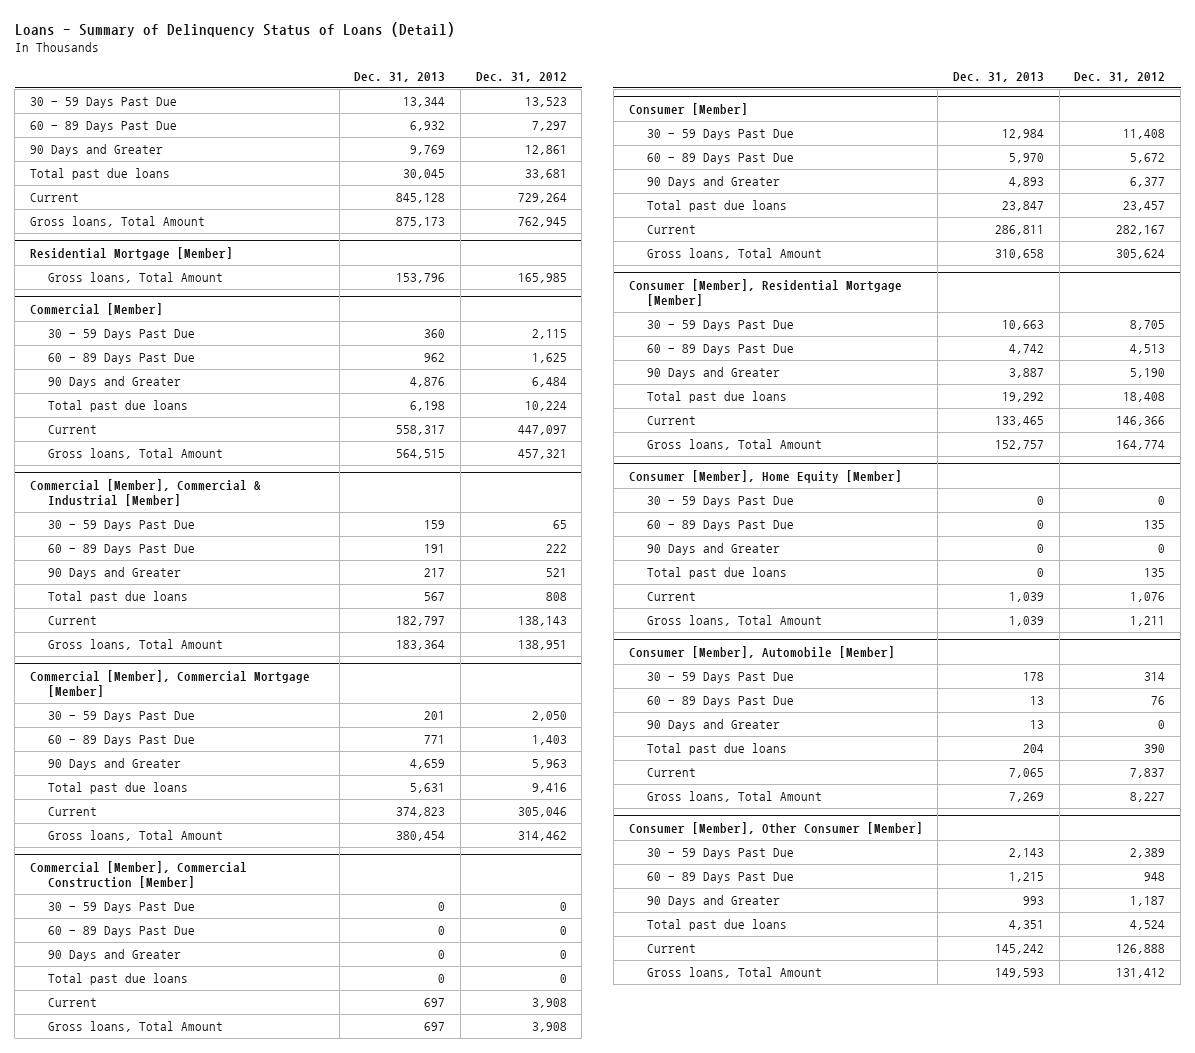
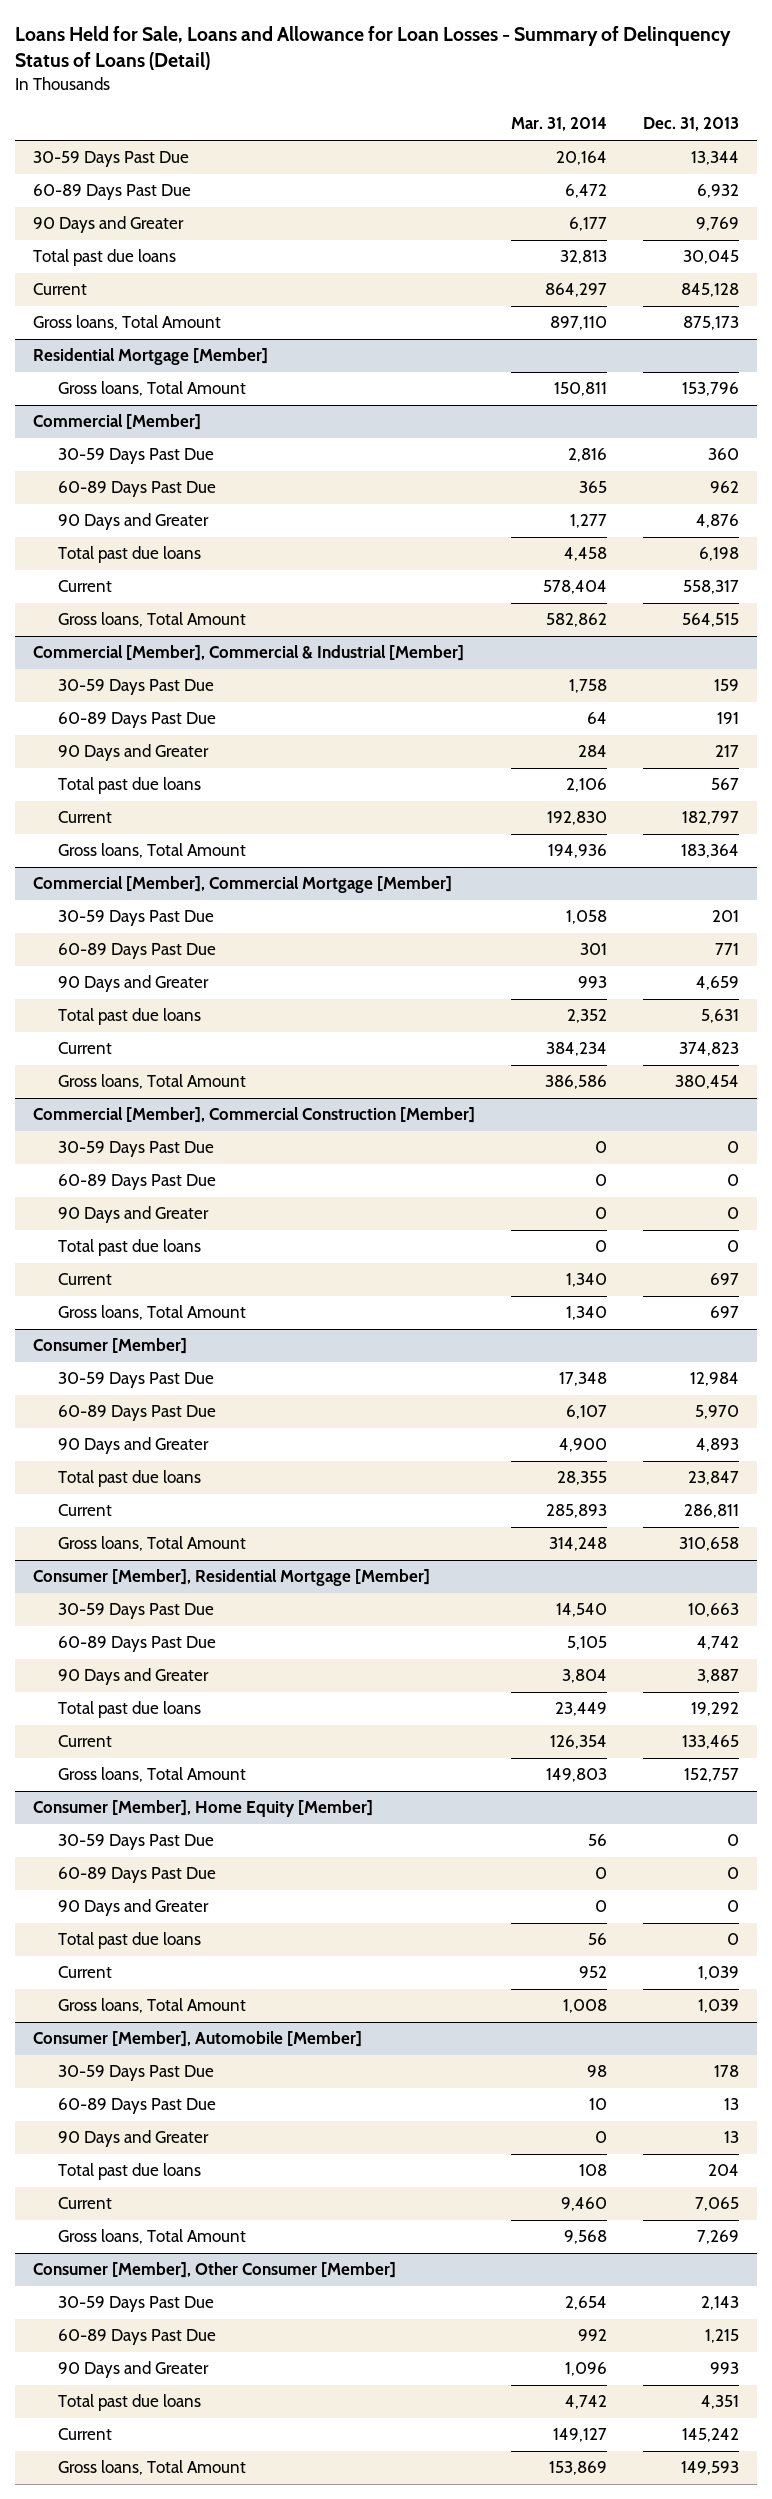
- Loans - Summary of Delinquency Status of Loans (Detail)
+ Loans Held for Sale, Loans and Allowance for Loan Losses - Summary of Delinquency Status of Loans (Detail)
- | Dec. 31, 2013 | Dec. 31, 2012
+ | Mar. 31, 2014 | Dec. 31, 2013
- 30 - 59 Days Past Due | 13,344 | 13,523
- 60 - 89 Days Past Due | 6,932 | 7,297
+ 30-59 Days Past Due | 20,164 | 13,344
+ 60-89 Days Past Due | 6,472 | 6,932
@ Commercial [Member]
- 30 - 59 Days Past Due | 360 | 2,115
- 60 - 89 Days Past Due | 962 | 1,625
+ 30-59 Days Past Due | 2,816 | 360
+ 60-89 Days Past Due | 365 | 962
@ Commercial [Member], Commercial & Industrial [Member]
- 30 - 59 Days Past Due | 159 | 65
- 60 - 89 Days Past Due | 191 | 222
+ 30-59 Days Past Due | 1,758 | 159
+ 60-89 Days Past Due | 64 | 191
@ Commercial [Member], Commercial Mortgage [Member]
- 30 - 59 Days Past Due | 201 | 2,050
- 60 - 89 Days Past Due | 771 | 1,403
+ 30-59 Days Past Due | 1,058 | 201
+ 60-89 Days Past Due | 301 | 771
@ Commercial [Member], Commercial Construction [Member]
- 30 - 59 Days Past Due | 0 | 0
- 60 - 89 Days Past Due | 0 | 0
+ 30-59 Days Past Due | 0 | 0
+ 60-89 Days Past Due | 0 | 0
@ Consumer [Member]
- 30 - 59 Days Past Due | 12,984 | 11,408
- 60 - 89 Days Past Due | 5,970 | 5,672
+ 30-59 Days Past Due | 17,348 | 12,984
+ 60-89 Days Past Due | 6,107 | 5,970
@ Consumer [Member], Residential Mortgage [Member]
- 30 - 59 Days Past Due | 10,663 | 8,705
- 60 - 89 Days Past Due | 4,742 | 4,513
+ 30-59 Days Past Due | 14,540 | 10,663
+ 60-89 Days Past Due | 5,105 | 4,742
@ Consumer [Member], Home Equity [Member]
- 30 - 59 Days Past Due | 0 | 0
- 60 - 89 Days Past Due | 0 | 135
+ 30-59 Days Past Due | 56 | 0
+ 60-89 Days Past Due | 0 | 0
@ Consumer [Member], Automobile [Member]
- 30 - 59 Days Past Due | 178 | 314
- 60 - 89 Days Past Due | 13 | 76
+ 30-59 Days Past Due | 98 | 178
+ 60-89 Days Past Due | 10 | 13
@ Consumer [Member], Other Consumer [Member]
- 30 - 59 Days Past Due | 2,143 | 2,389
- 60 - 89 Days Past Due | 1,215 | 948
+ 30-59 Days Past Due | 2,654 | 2,143
+ 60-89 Days Past Due | 992 | 1,215

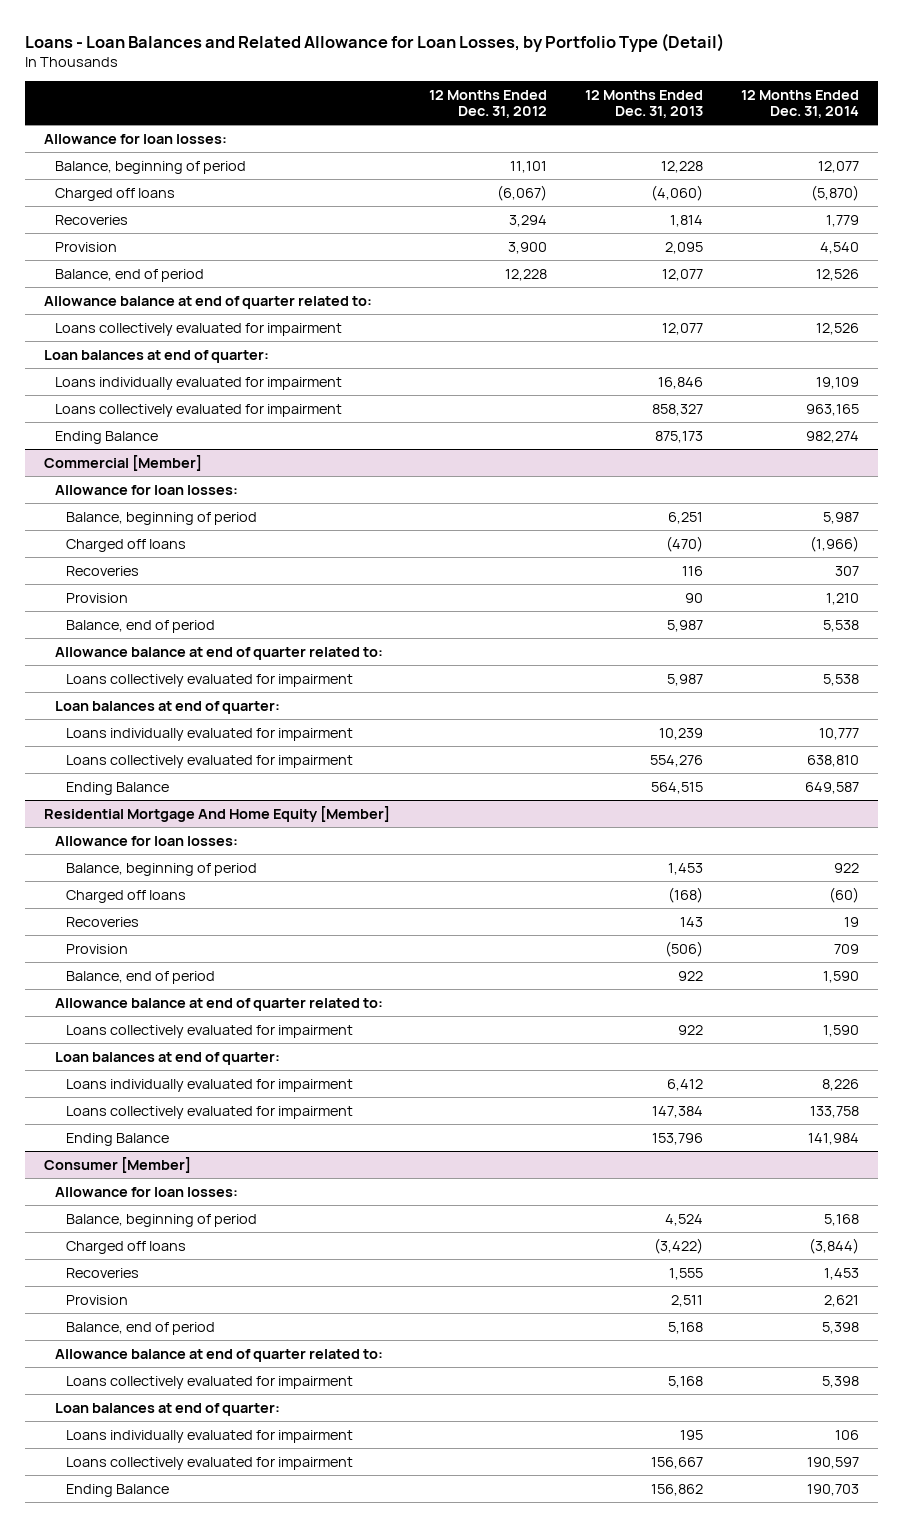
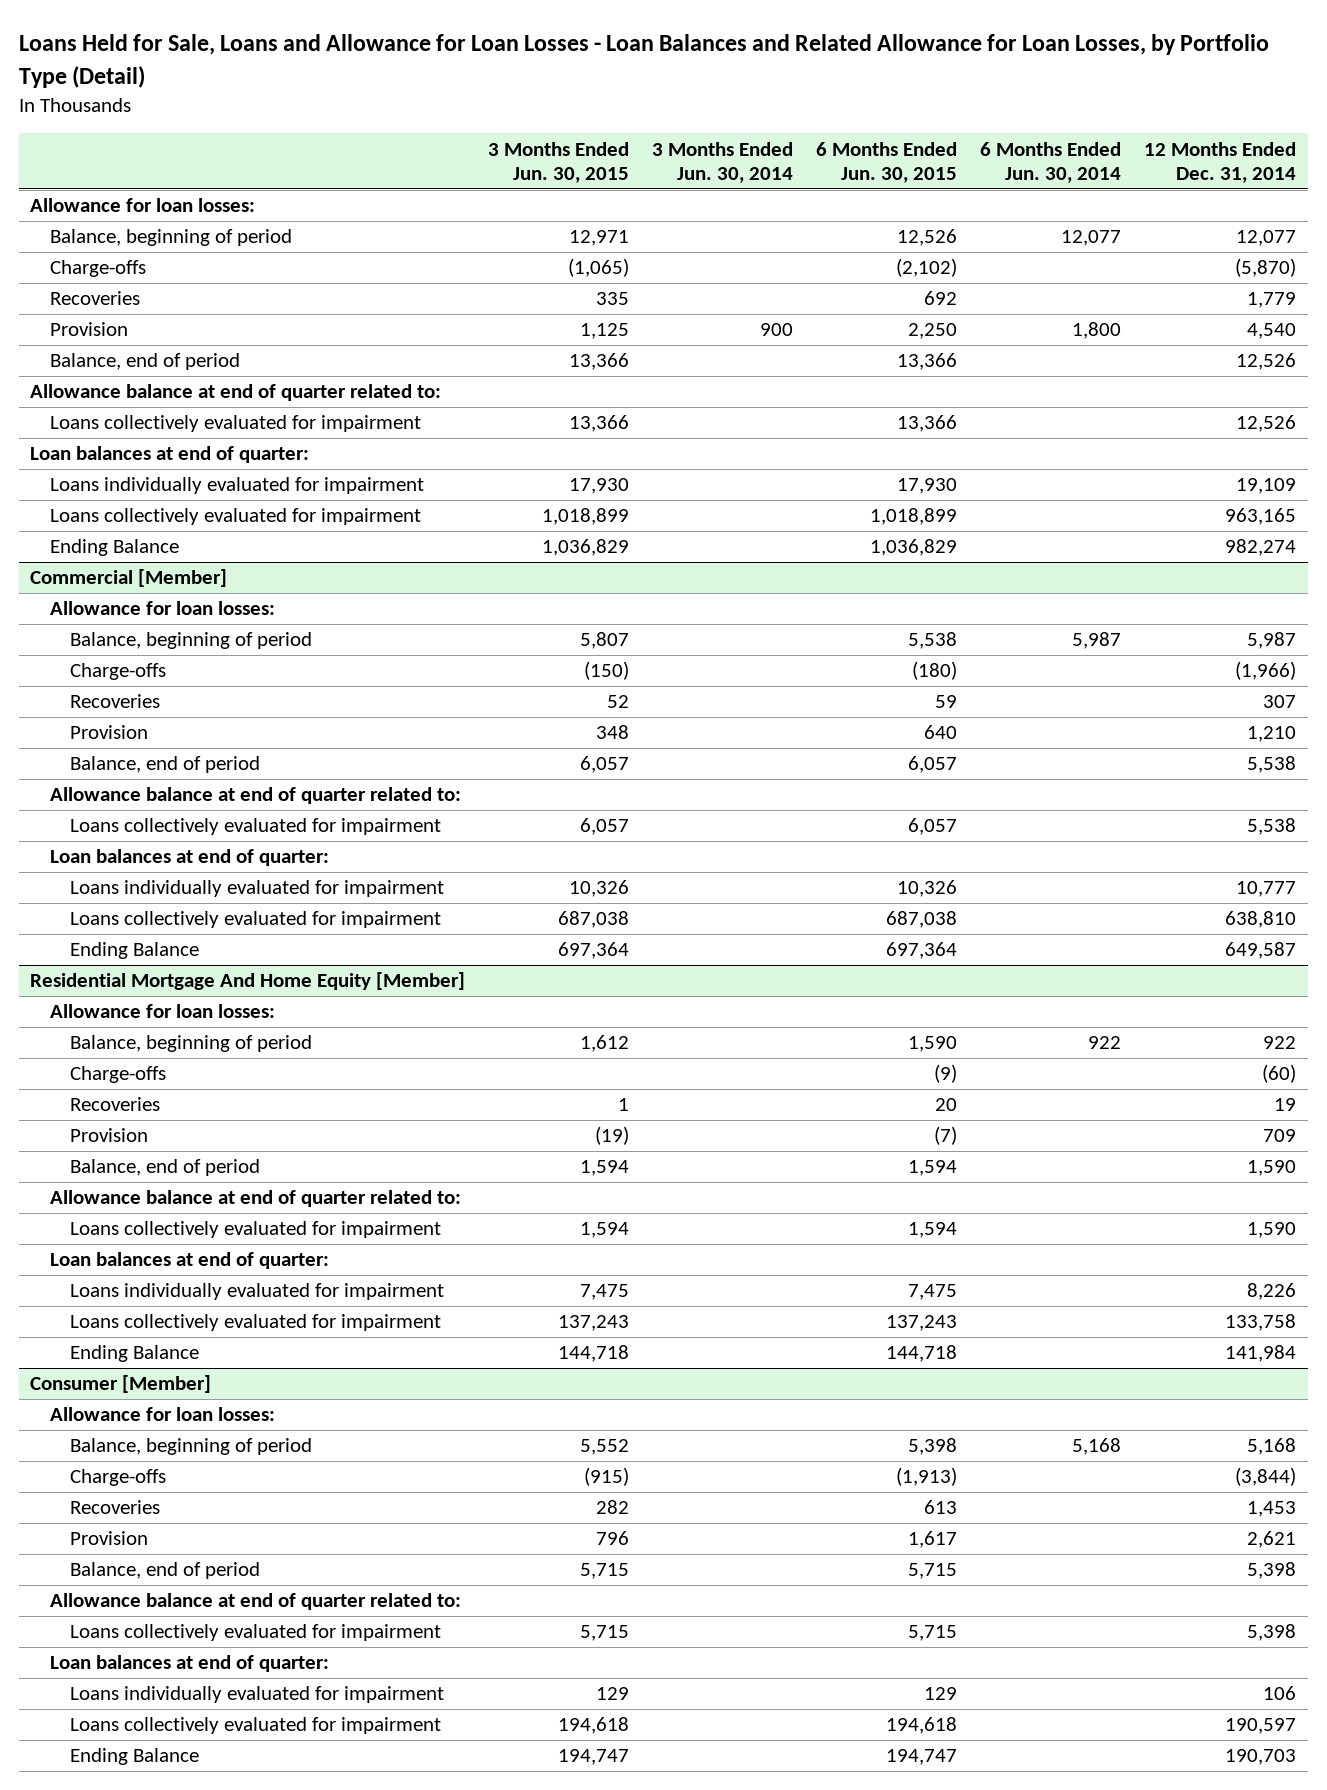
- Loans - Loan Balances and Related Allowance for Loan Losses, by Portfolio Type (Detail)
+ Loans Held for Sale, Loans and Allowance for Loan Losses - Loan Balances and Related Allowance for Loan Losses, by Portfolio Type (Detail)
- | 12 Months Ended Dec. 31, 2012 | 12 Months Ended Dec. 31, 2013 | 12 Months Ended Dec. 31, 2014
+ | 3 Months Ended Jun. 30, 2015 | 3 Months Ended Jun. 30, 2014 | 6 Months Ended Jun. 30, 2015 | 6 Months Ended Jun. 30, 2014 | 12 Months Ended Dec. 31, 2014
- Charged off loans | (6,067) | (4,060) | (5,870)
+ Charge-offs | (1,065) | | (2,102) | | (5,870)
@ Commercial [Member]
- Charged off loans | | (470) | (1,966)
+ Charge-offs | (150) | | (180) | | (1,966)
@ Residential Mortgage And Home Equity [Member]
- Charged off loans | | (168) | (60)
+ Charge-offs | | | (9) | | (60)
@ Consumer [Member]
- Charged off loans | | (3,422) | (3,844)
+ Charge-offs | (915) | | (1,913) | | (3,844)

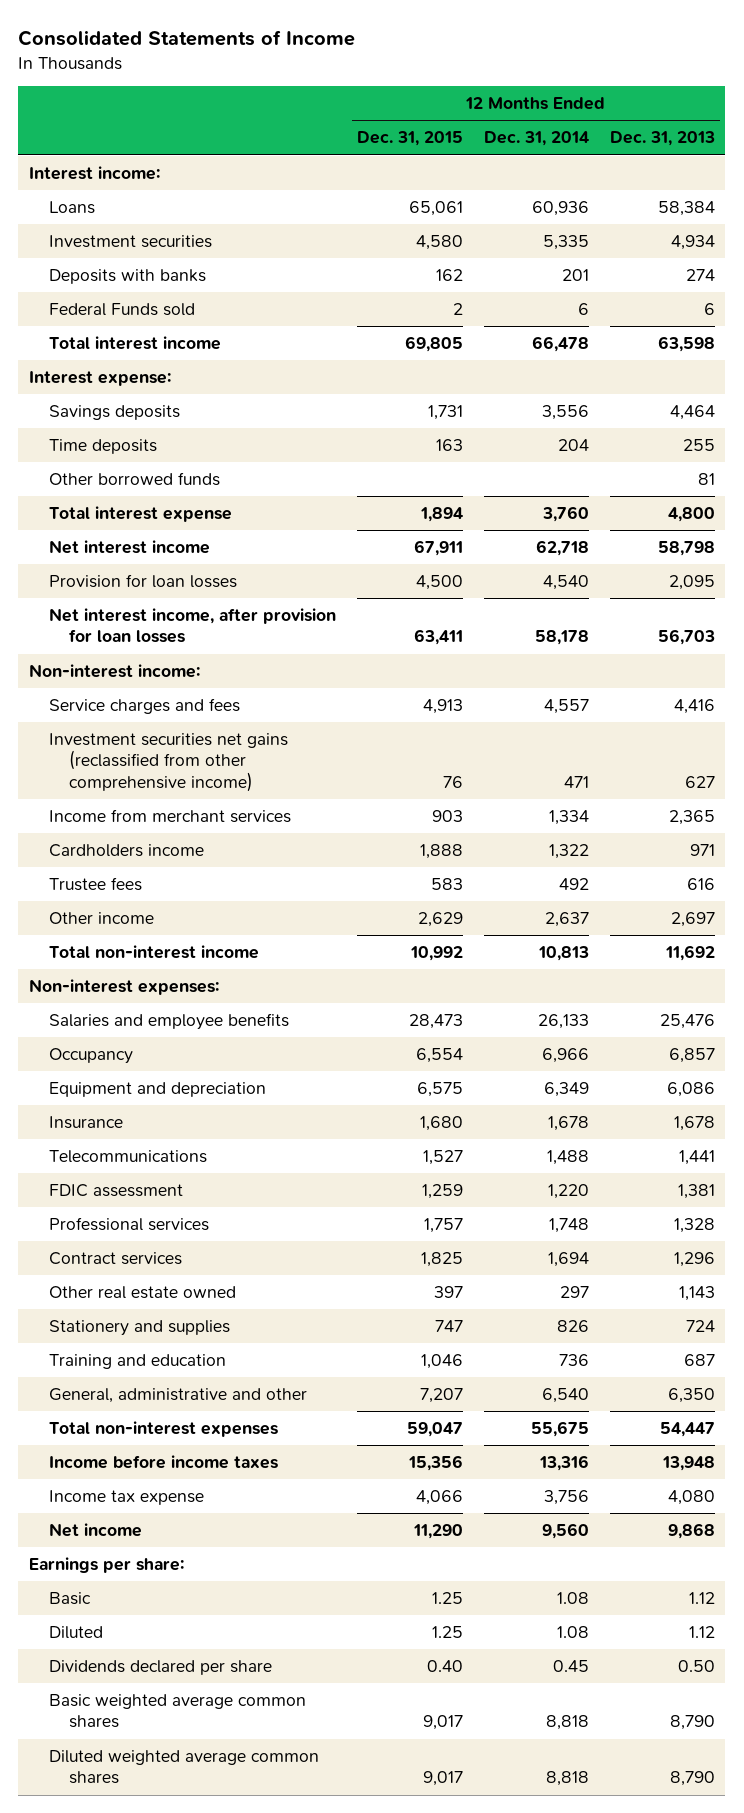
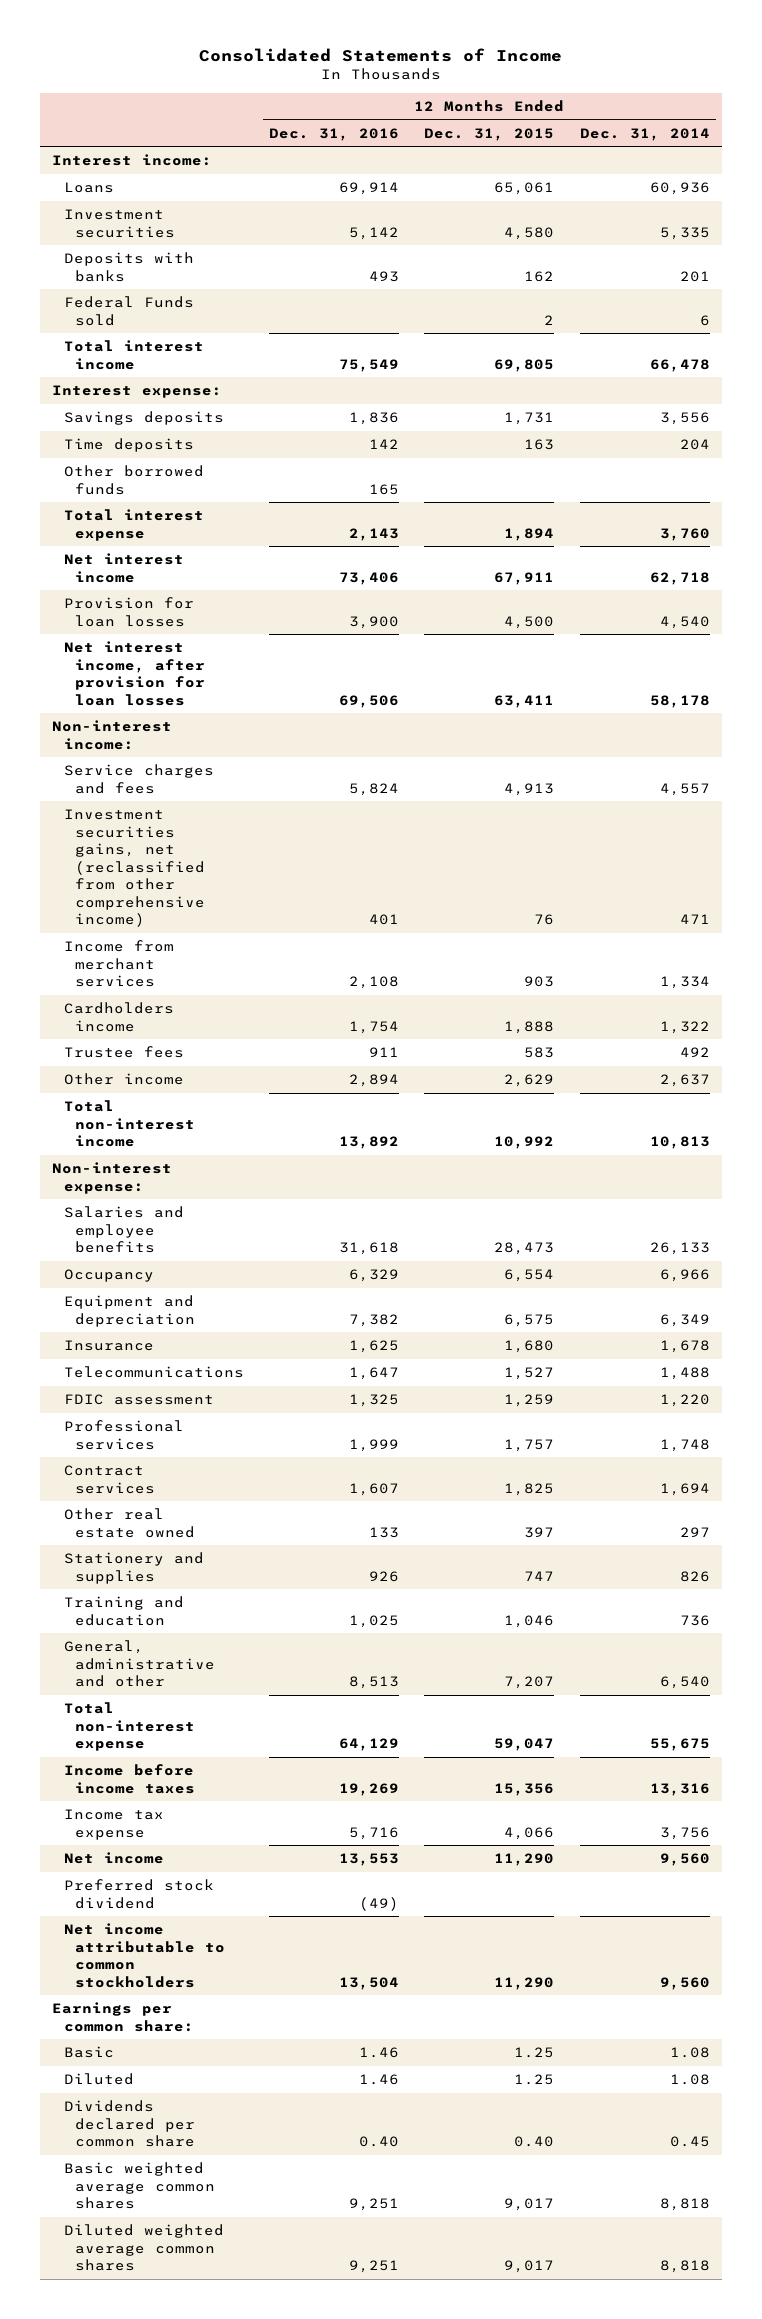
- | 12 Months Ended Dec. 31, 2015 | 12 Months Ended Dec. 31, 2014 | 12 Months Ended Dec. 31, 2013
+ | 12 Months Ended Dec. 31, 2016 | 12 Months Ended Dec. 31, 2015 | 12 Months Ended Dec. 31, 2014
- Investment securities net gains (reclassified from other comprehensive income) | 76 | 471 | 627
+ Investment securities gains, net (reclassified from other comprehensive income) | 401 | 76 | 471
- Non-interest expenses:
+ Non-interest expense:
- Total non-interest expenses | 59,047 | 55,675 | 54,447
+ Total non-interest expense | 64,129 | 59,047 | 55,675
- Earnings per share:
+ Preferred stock dividend | (49) | |
+ Net income attributable to common stockholders | 13,504 | 11,290 | 9,560
+ Earnings per common share:
- Dividends declared per share | 0.40 | 0.45 | 0.50
+ Dividends declared per common share | 0.40 | 0.40 | 0.45

